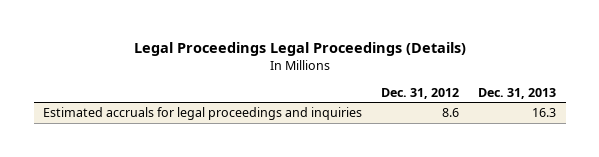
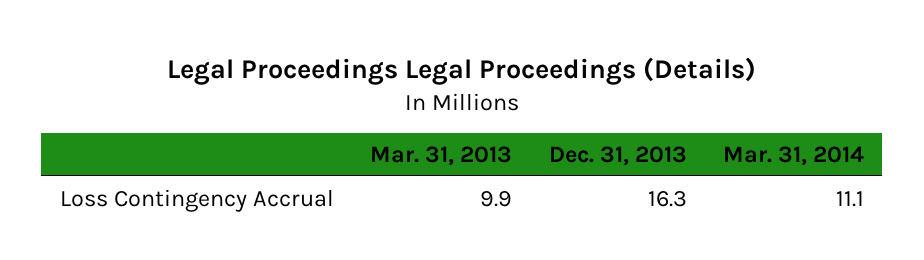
- | Dec. 31, 2012 | Dec. 31, 2013
+ | Mar. 31, 2013 | Dec. 31, 2013 | Mar. 31, 2014
- Estimated accruals for legal proceedings and inquiries | 8.6 | 16.3
+ Loss Contingency Accrual | 9.9 | 16.3 | 11.1

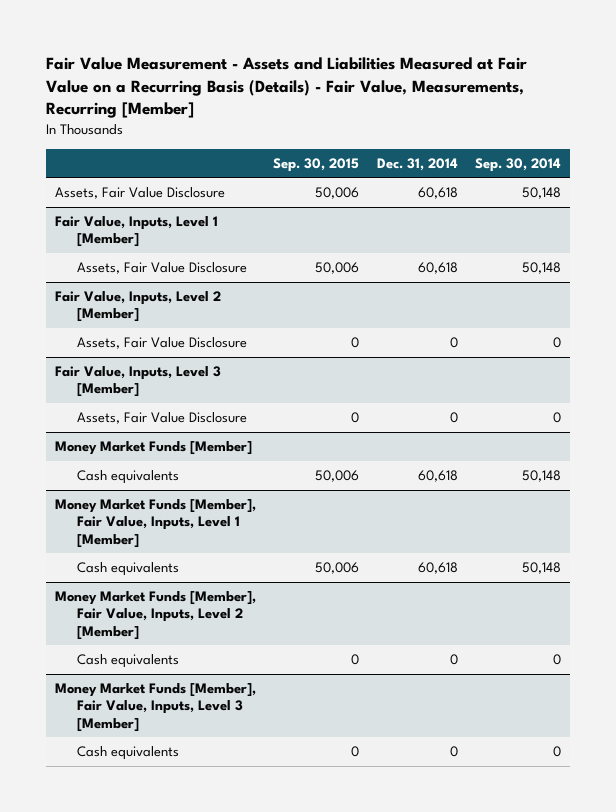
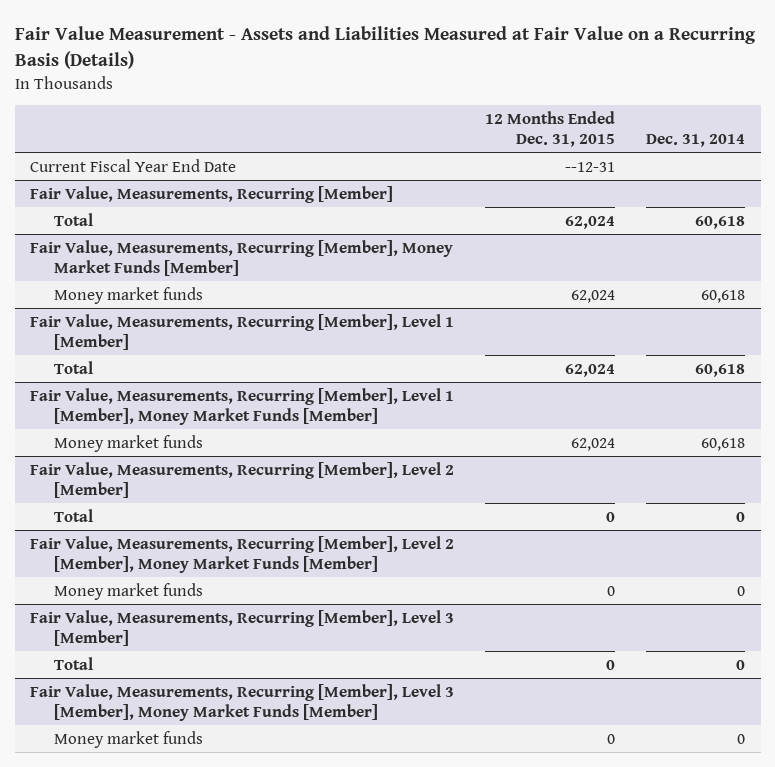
- Fair Value Measurement - Assets and Liabilities Measured at Fair Value on a Recurring Basis (Details) - Fair Value, Measurements, Recurring [Member]
+ Fair Value Measurement - Assets and Liabilities Measured at Fair Value on a Recurring Basis (Details)
- | Sep. 30, 2015 | Dec. 31, 2014 | Sep. 30, 2014
+ | 12 Months Ended Dec. 31, 2015 | Dec. 31, 2014
- Assets, Fair Value Disclosure | 50,006 | 60,618 | 50,148
- Fair Value, Inputs, Level 1 [Member]
- Assets, Fair Value Disclosure | 50,006 | 60,618 | 50,148
- Fair Value, Inputs, Level 2 [Member]
- Assets, Fair Value Disclosure | 0 | 0 | 0
- Fair Value, Inputs, Level 3 [Member]
- Assets, Fair Value Disclosure | 0 | 0 | 0
- Money Market Funds [Member]
- Cash equivalents | 50,006 | 60,618 | 50,148
- Money Market Funds [Member], Fair Value, Inputs, Level 1 [Member]
- Cash equivalents | 50,006 | 60,618 | 50,148
- Money Market Funds [Member], Fair Value, Inputs, Level 2 [Member]
- Cash equivalents | 0 | 0 | 0
- Money Market Funds [Member], Fair Value, Inputs, Level 3 [Member]
- Cash equivalents | 0 | 0 | 0
+ Current Fiscal Year End Date | --12-31 |
+ Fair Value, Measurements, Recurring [Member]
+ Total | 62,024 | 60,618
+ Fair Value, Measurements, Recurring [Member], Money Market Funds [Member]
+ Money market funds | 62,024 | 60,618
+ Fair Value, Measurements, Recurring [Member], Level 1 [Member]
+ Total | 62,024 | 60,618
+ Fair Value, Measurements, Recurring [Member], Level 1 [Member], Money Market Funds [Member]
+ Money market funds | 62,024 | 60,618
+ Fair Value, Measurements, Recurring [Member], Level 2 [Member]
+ Total | 0 | 0
+ Fair Value, Measurements, Recurring [Member], Level 2 [Member], Money Market Funds [Member]
+ Money market funds | 0 | 0
+ Fair Value, Measurements, Recurring [Member], Level 3 [Member]
+ Total | 0 | 0
+ Fair Value, Measurements, Recurring [Member], Level 3 [Member], Money Market Funds [Member]
+ Money market funds | 0 | 0

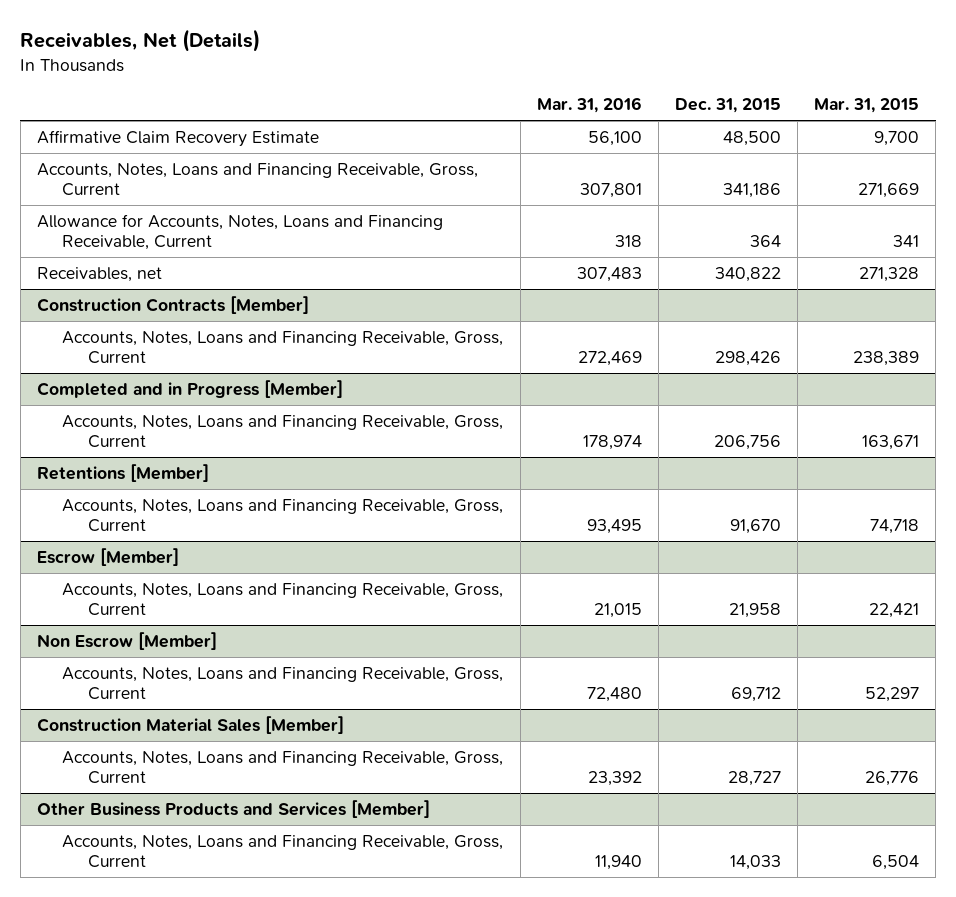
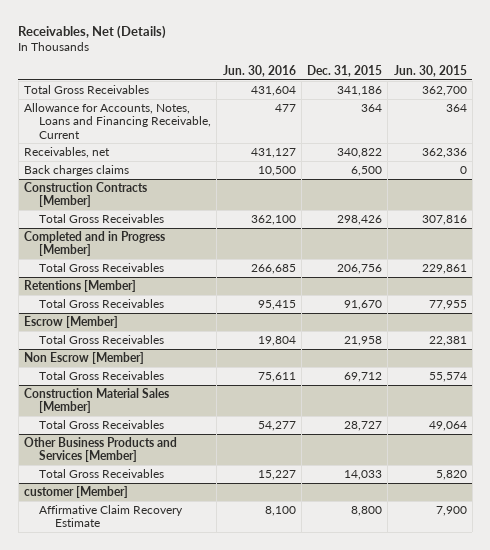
- | Mar. 31, 2016 | Dec. 31, 2015 | Mar. 31, 2015
+ | Jun. 30, 2016 | Dec. 31, 2015 | Jun. 30, 2015
- Affirmative Claim Recovery Estimate | 56,100 | 48,500 | 9,700
- Accounts, Notes, Loans and Financing Receivable, Gross, Current | 307,801 | 341,186 | 271,669
+ Total Gross Receivables | 431,604 | 341,186 | 362,700
+ Back charges claims | 10,500 | 6,500 | 0
@ Construction Contracts [Member]
- Accounts, Notes, Loans and Financing Receivable, Gross, Current | 272,469 | 298,426 | 238,389
+ Total Gross Receivables | 362,100 | 298,426 | 307,816
@ Completed and in Progress [Member]
- Accounts, Notes, Loans and Financing Receivable, Gross, Current | 178,974 | 206,756 | 163,671
+ Total Gross Receivables | 266,685 | 206,756 | 229,861
@ Retentions [Member]
- Accounts, Notes, Loans and Financing Receivable, Gross, Current | 93,495 | 91,670 | 74,718
+ Total Gross Receivables | 95,415 | 91,670 | 77,955
@ Escrow [Member]
- Accounts, Notes, Loans and Financing Receivable, Gross, Current | 21,015 | 21,958 | 22,421
+ Total Gross Receivables | 19,804 | 21,958 | 22,381
@ Non Escrow [Member]
- Accounts, Notes, Loans and Financing Receivable, Gross, Current | 72,480 | 69,712 | 52,297
+ Total Gross Receivables | 75,611 | 69,712 | 55,574
@ Construction Material Sales [Member]
- Accounts, Notes, Loans and Financing Receivable, Gross, Current | 23,392 | 28,727 | 26,776
+ Total Gross Receivables | 54,277 | 28,727 | 49,064
@ Other Business Products and Services [Member]
- Accounts, Notes, Loans and Financing Receivable, Gross, Current | 11,940 | 14,033 | 6,504
+ Total Gross Receivables | 15,227 | 14,033 | 5,820
+ customer [Member]
+ Affirmative Claim Recovery Estimate | 8,100 | 8,800 | 7,900

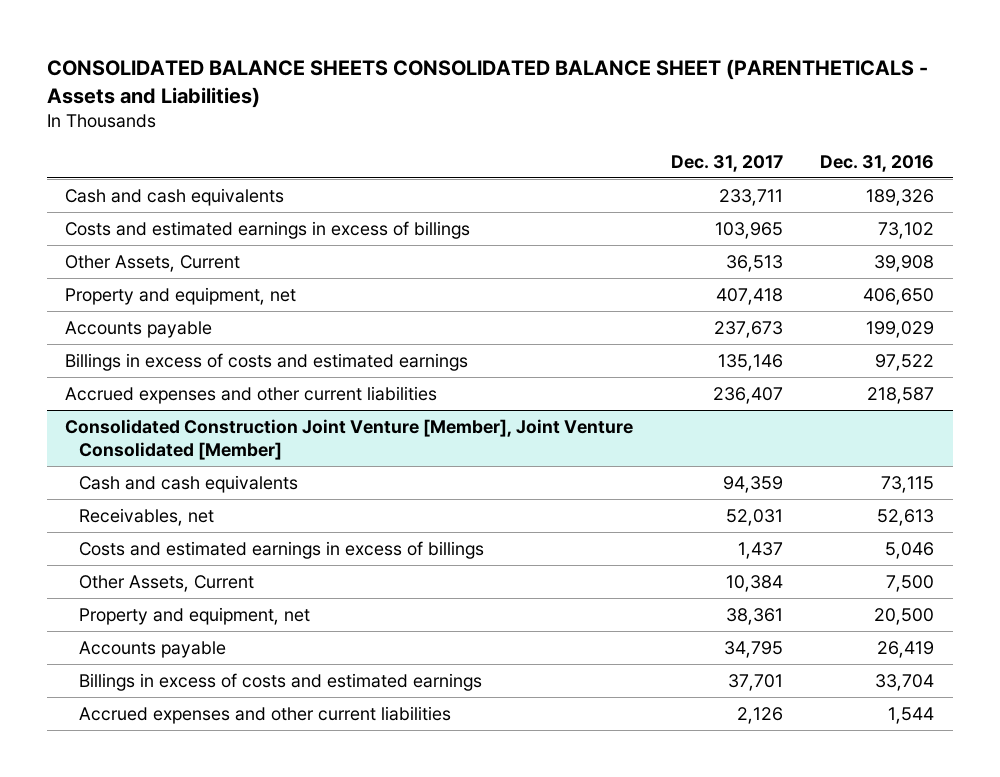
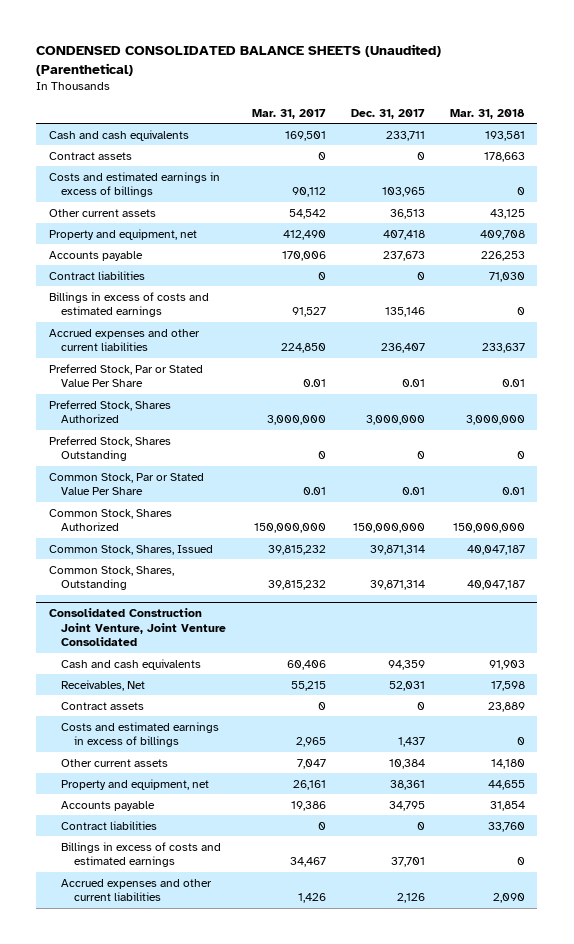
- CONSOLIDATED BALANCE SHEETS CONSOLIDATED BALANCE SHEET (PARENTHETICALS - Assets and Liabilities)
+ CONDENSED CONSOLIDATED BALANCE SHEETS (Unaudited) (Parenthetical)
- | Dec. 31, 2017 | Dec. 31, 2016
+ | Mar. 31, 2017 | Dec. 31, 2017 | Mar. 31, 2018
+ Contract assets | 0 | 0 | 178,663
- Other Assets, Current | 36,513 | 39,908
+ Other current assets | 54,542 | 36,513 | 43,125
+ Contract liabilities | 0 | 0 | 71,030
- Consolidated Construction Joint Venture [Member], Joint Venture Consolidated [Member]
+ Preferred Stock, Par or Stated Value Per Share | 0.01 | 0.01 | 0.01
+ Preferred Stock, Shares Authorized | 3,000,000 | 3,000,000 | 3,000,000
+ Preferred Stock, Shares Outstanding | 0 | 0 | 0
+ Common Stock, Par or Stated Value Per Share | 0.01 | 0.01 | 0.01
+ Common Stock, Shares Authorized | 150,000,000 | 150,000,000 | 150,000,000
+ Common Stock, Shares, Issued | 39,815,232 | 39,871,314 | 40,047,187
+ Common Stock, Shares, Outstanding | 39,815,232 | 39,871,314 | 40,047,187
+ Consolidated Construction Joint Venture, Joint Venture Consolidated
- Receivables, net | 52,031 | 52,613
+ Receivables, Net | 55,215 | 52,031 | 17,598
+ Contract assets | 0 | 0 | 23,889
- Other Assets, Current | 10,384 | 7,500
+ Other current assets | 7,047 | 10,384 | 14,180
+ Contract liabilities | 0 | 0 | 33,760

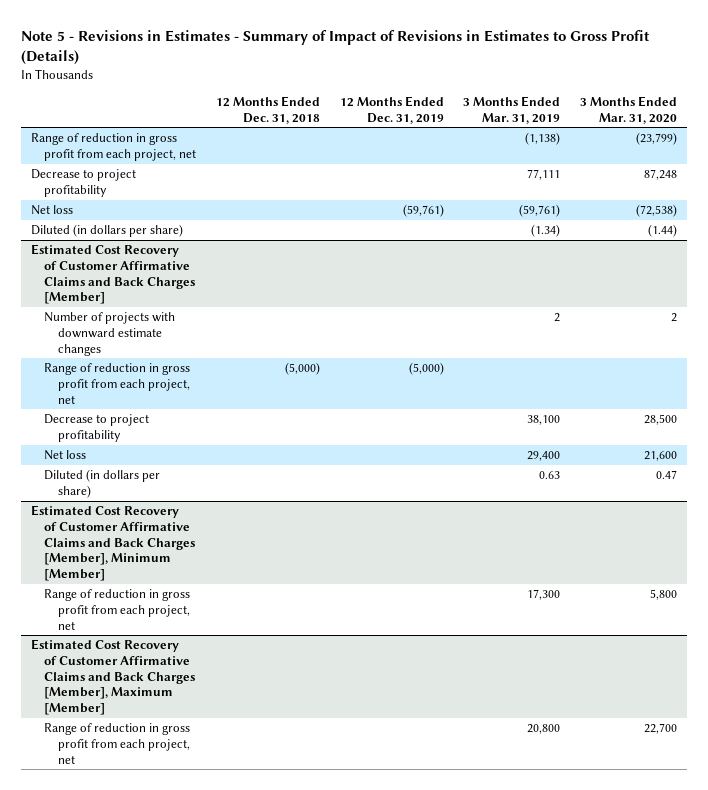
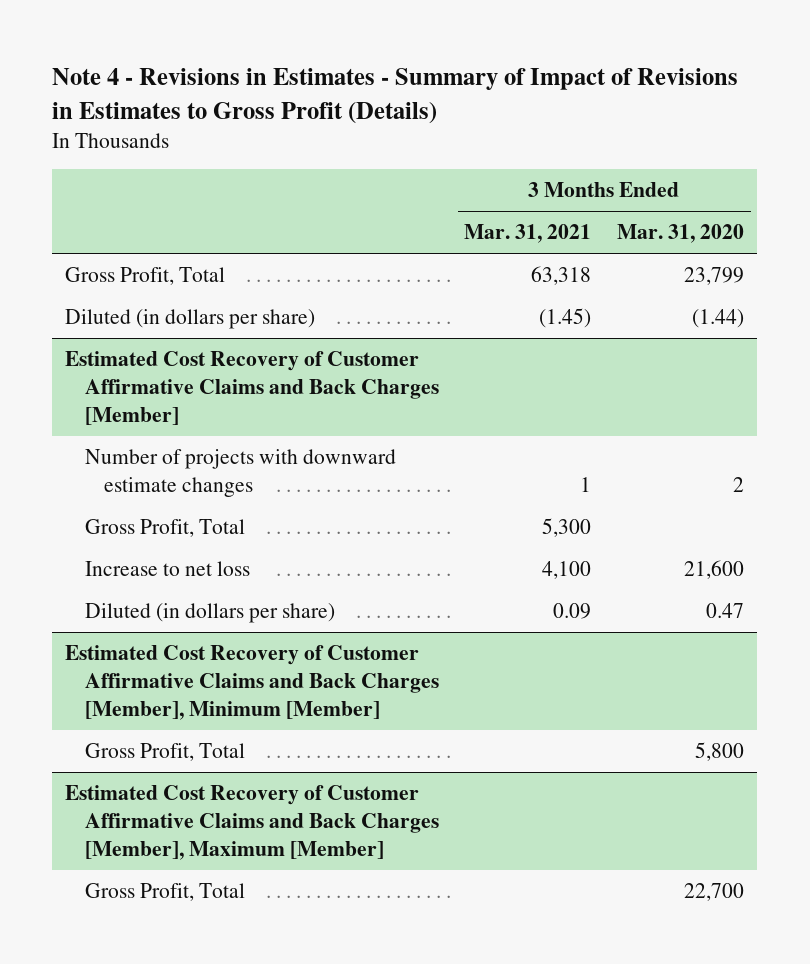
- Note 5 - Revisions in Estimates - Summary of Impact of Revisions in Estimates to Gross Profit (Details)
+ Note 4 - Revisions in Estimates - Summary of Impact of Revisions in Estimates to Gross Profit (Details)
- | 12 Months Ended Dec. 31, 2018 | 12 Months Ended Dec. 31, 2019 | 3 Months Ended Mar. 31, 2019 | 3 Months Ended Mar. 31, 2020
+ | 3 Months Ended Mar. 31, 2021 | 3 Months Ended Mar. 31, 2020
- Range of reduction in gross profit from each project, net | | | (1,138) | (23,799)
- Decrease to project profitability | | | 77,111 | 87,248
- Net loss | | (59,761) | (59,761) | (72,538)
+ Gross Profit, Total | 63,318 | 23,799
@ Estimated Cost Recovery of Customer Affirmative Claims and Back Charges [Member]
- Range of reduction in gross profit from each project, net | (5,000) | (5,000) | |
- Decrease to project profitability | | | 38,100 | 28,500
- Net loss | | | 29,400 | 21,600
+ Gross Profit, Total | 5,300 |
+ Increase to net loss | 4,100 | 21,600
@ Estimated Cost Recovery of Customer Affirmative Claims and Back Charges [Member], Minimum [Member]
- Range of reduction in gross profit from each project, net | | | 17,300 | 5,800
+ Gross Profit, Total | | 5,800
@ Estimated Cost Recovery of Customer Affirmative Claims and Back Charges [Member], Maximum [Member]
- Range of reduction in gross profit from each project, net | | | 20,800 | 22,700
+ Gross Profit, Total | | 22,700

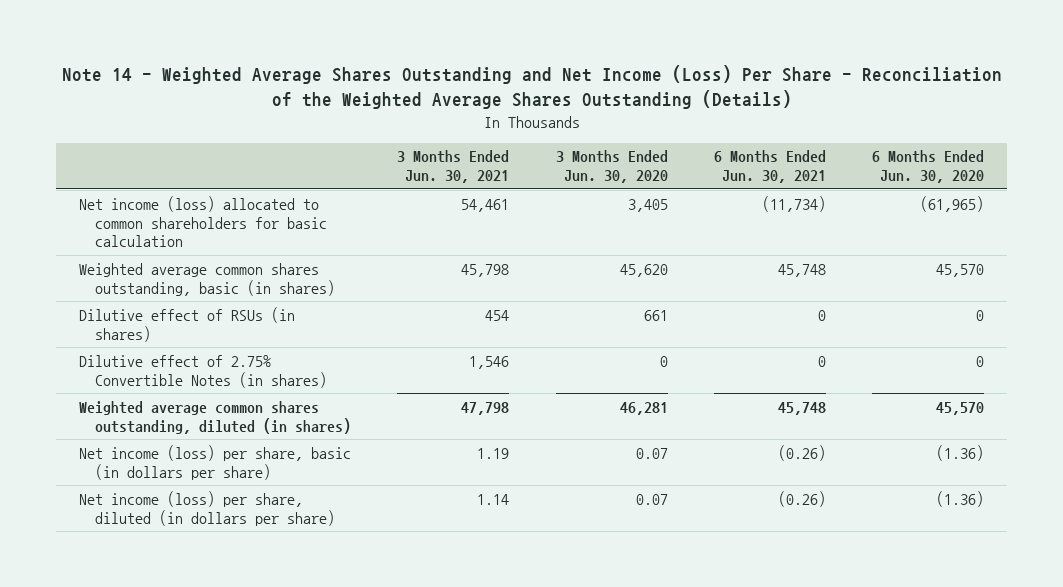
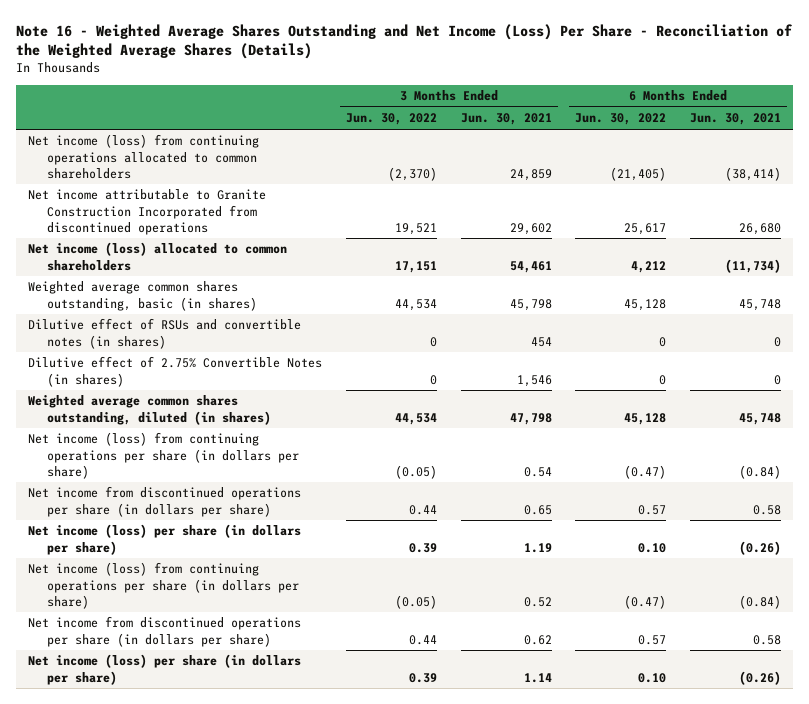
- Note 14 - Weighted Average Shares Outstanding and Net Income (Loss) Per Share - Reconciliation of the Weighted Average Shares Outstanding (Details)
+ Note 16 - Weighted Average Shares Outstanding and Net Income (Loss) Per Share - Reconciliation of the Weighted Average Shares (Details)
- | 3 Months Ended Jun. 30, 2021 | 3 Months Ended Jun. 30, 2020 | 6 Months Ended Jun. 30, 2021 | 6 Months Ended Jun. 30, 2020
+ | 3 Months Ended Jun. 30, 2022 | 3 Months Ended Jun. 30, 2021 | 6 Months Ended Jun. 30, 2022 | 6 Months Ended Jun. 30, 2021
- Net income (loss) allocated to common shareholders for basic calculation | 54,461 | 3,405 | (11,734) | (61,965)
+ Net income (loss) from continuing operations allocated to common shareholders | (2,370) | 24,859 | (21,405) | (38,414)
+ Net income attributable to Granite Construction Incorporated from discontinued operations | 19,521 | 29,602 | 25,617 | 26,680
+ Net income (loss) allocated to common shareholders | 17,151 | 54,461 | 4,212 | (11,734)
- Dilutive effect of RSUs (in shares) | 454 | 661 | 0 | 0
+ Dilutive effect of RSUs and convertible notes (in shares) | 0 | 454 | 0 | 0
- Net income (loss) per share, basic (in dollars per share) | 1.19 | 0.07 | (0.26) | (1.36)
- Net income (loss) per share, diluted (in dollars per share) | 1.14 | 0.07 | (0.26) | (1.36)
+ Net income (loss) from continuing operations per share (in dollars per share) | (0.05) | 0.54 | (0.47) | (0.84)
+ Net income from discontinued operations per share (in dollars per share) | 0.44 | 0.65 | 0.57 | 0.58
+ Net income (loss) per share (in dollars per share) | 0.39 | 1.19 | 0.10 | (0.26)
+ Net income (loss) from continuing operations per share (in dollars per share) | (0.05) | 0.52 | (0.47) | (0.84)
+ Net income from discontinued operations per share (in dollars per share) | 0.44 | 0.62 | 0.57 | 0.58
+ Net income (loss) per share (in dollars per share) | 0.39 | 1.14 | 0.10 | (0.26)

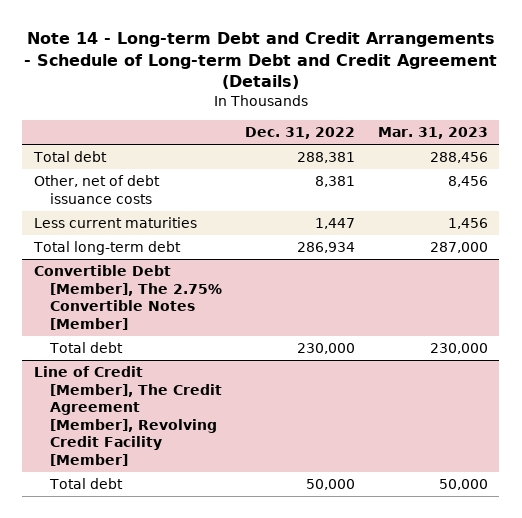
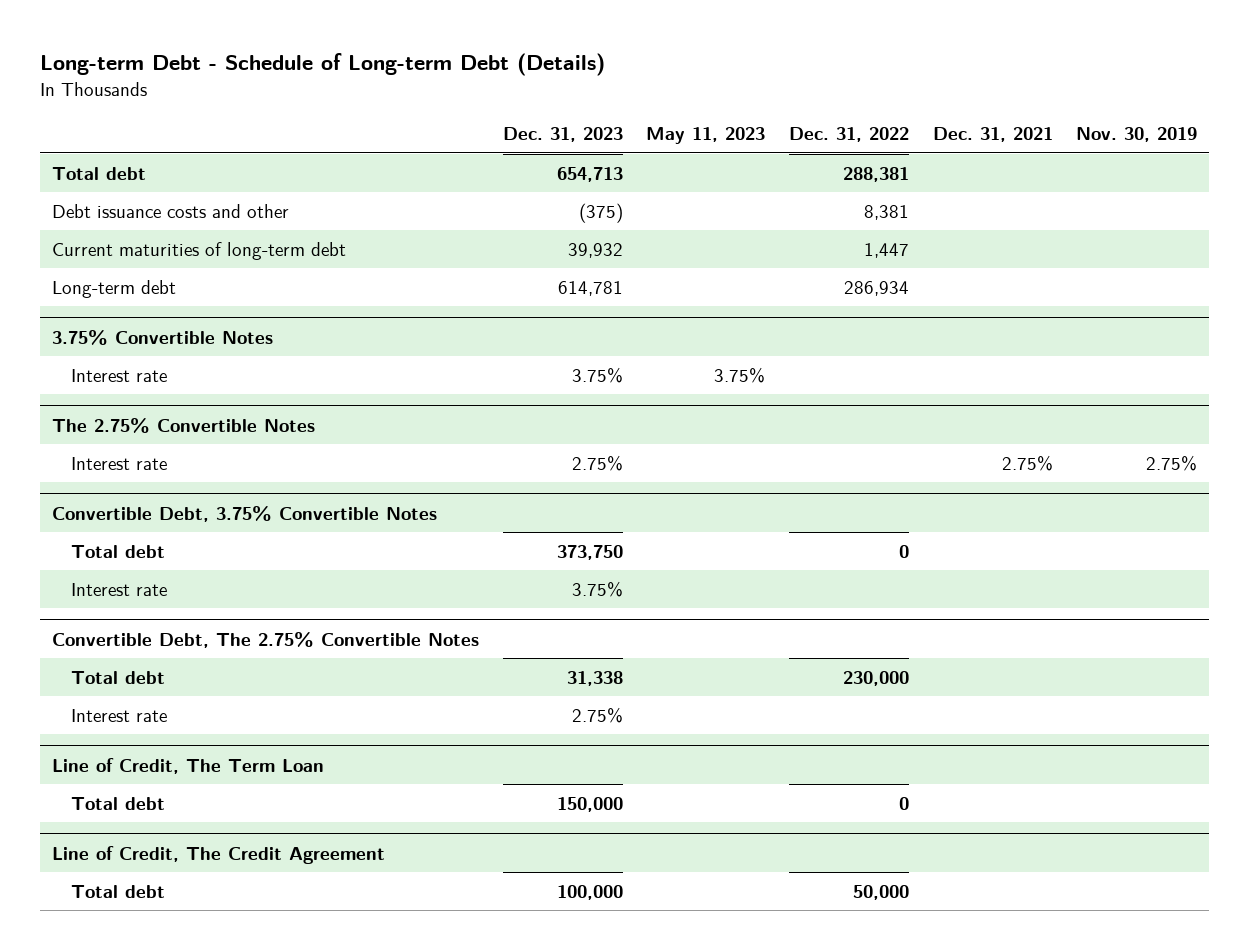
- Note 14 - Long-term Debt and Credit Arrangements - Schedule of Long-term Debt and Credit Agreement (Details)
+ Long-term Debt - Schedule of Long-term Debt (Details)
- | Dec. 31, 2022 | Mar. 31, 2023
+ | Dec. 31, 2023 | May 11, 2023 | Dec. 31, 2022 | Dec. 31, 2021 | Nov. 30, 2019
- Other, net of debt issuance costs | 8,381 | 8,456
- Less current maturities | 1,447 | 1,456
- Total long-term debt | 286,934 | 287,000
- Convertible Debt [Member], The 2.75% Convertible Notes [Member]
+ Debt issuance costs and other | (375) | | 8,381 | |
+ Current maturities of long-term debt | 39,932 | | 1,447 | |
+ Long-term debt | 614,781 | | 286,934 | |
+ 3.75% Convertible Notes
+ Interest rate | 3.75% | 3.75% | | |
+ The 2.75% Convertible Notes
+ Interest rate | 2.75% | | | 2.75% | 2.75%
+ Convertible Debt, 3.75% Convertible Notes
+ Total debt | 373,750 | | 0 | |
+ Interest rate | 3.75% | | | |
+ Convertible Debt, The 2.75% Convertible Notes
- Line of Credit [Member], The Credit Agreement [Member], Revolving Credit Facility [Member]
+ Interest rate | 2.75% | | | |
+ Line of Credit, The Term Loan
+ Total debt | 150,000 | | 0 | |
+ Line of Credit, The Credit Agreement

